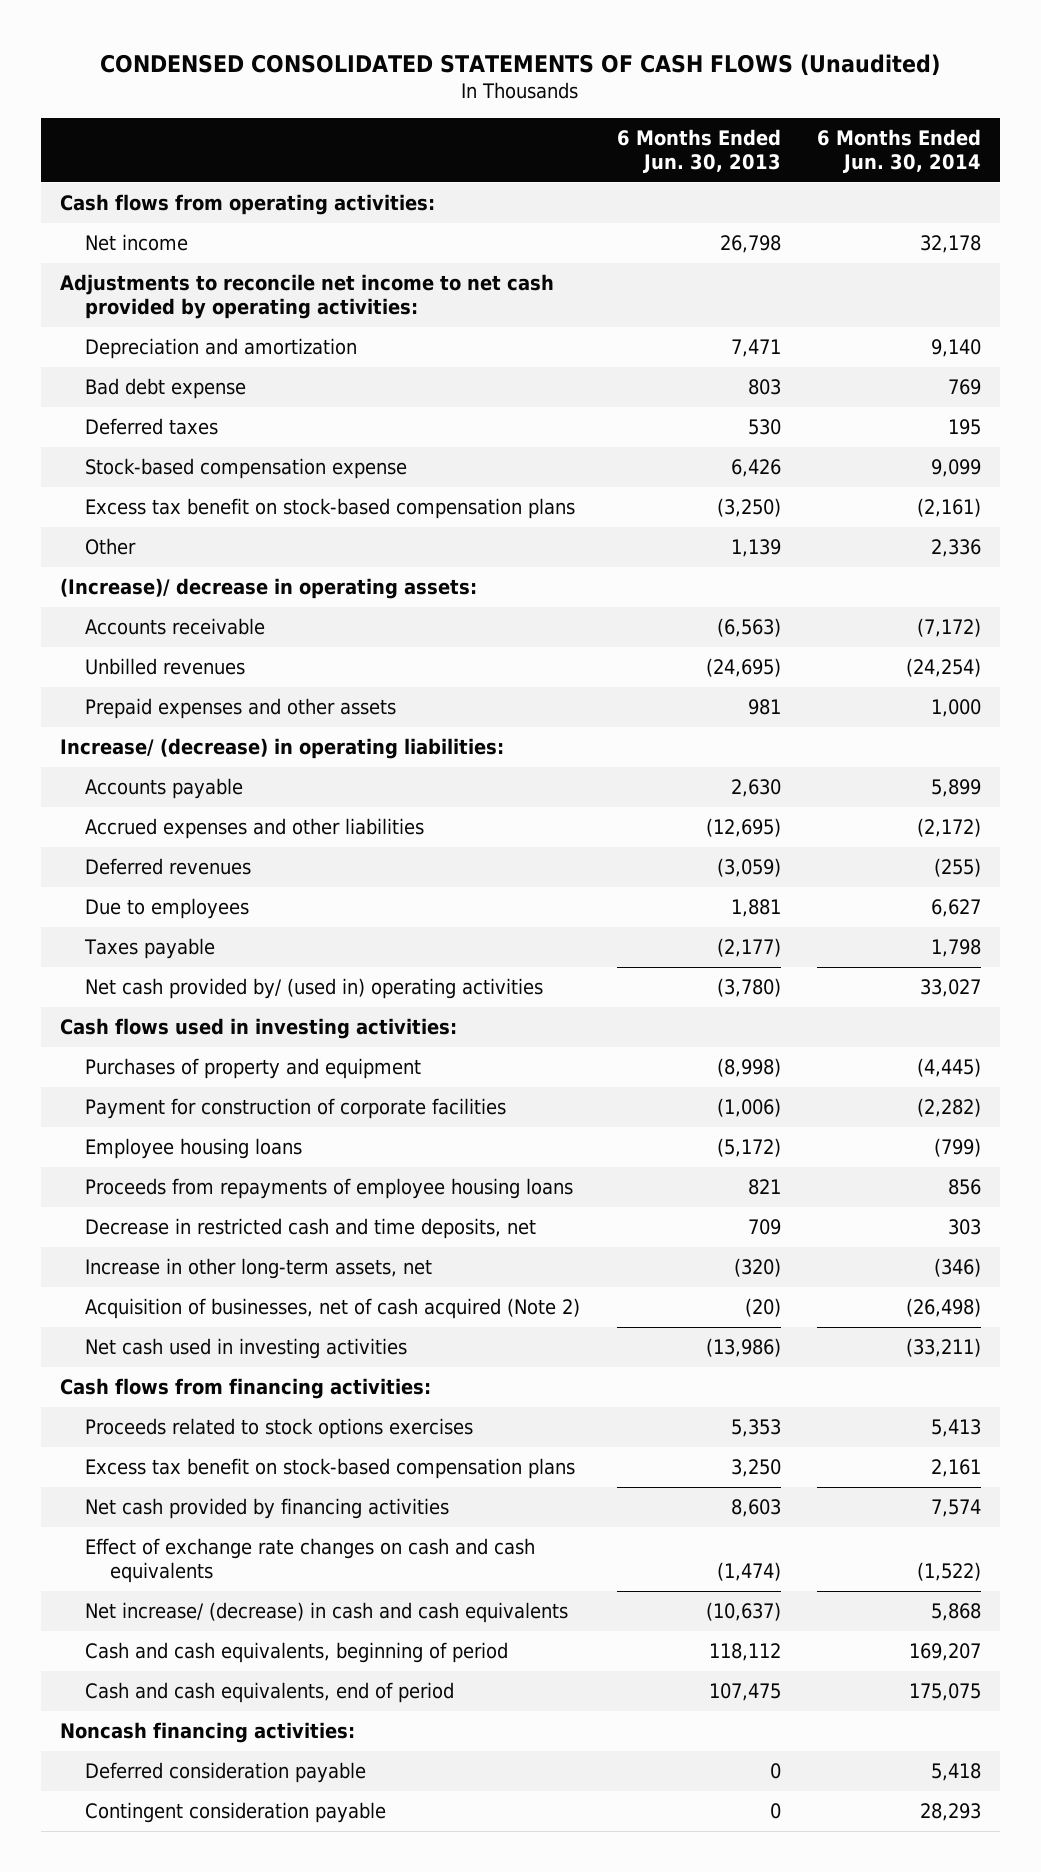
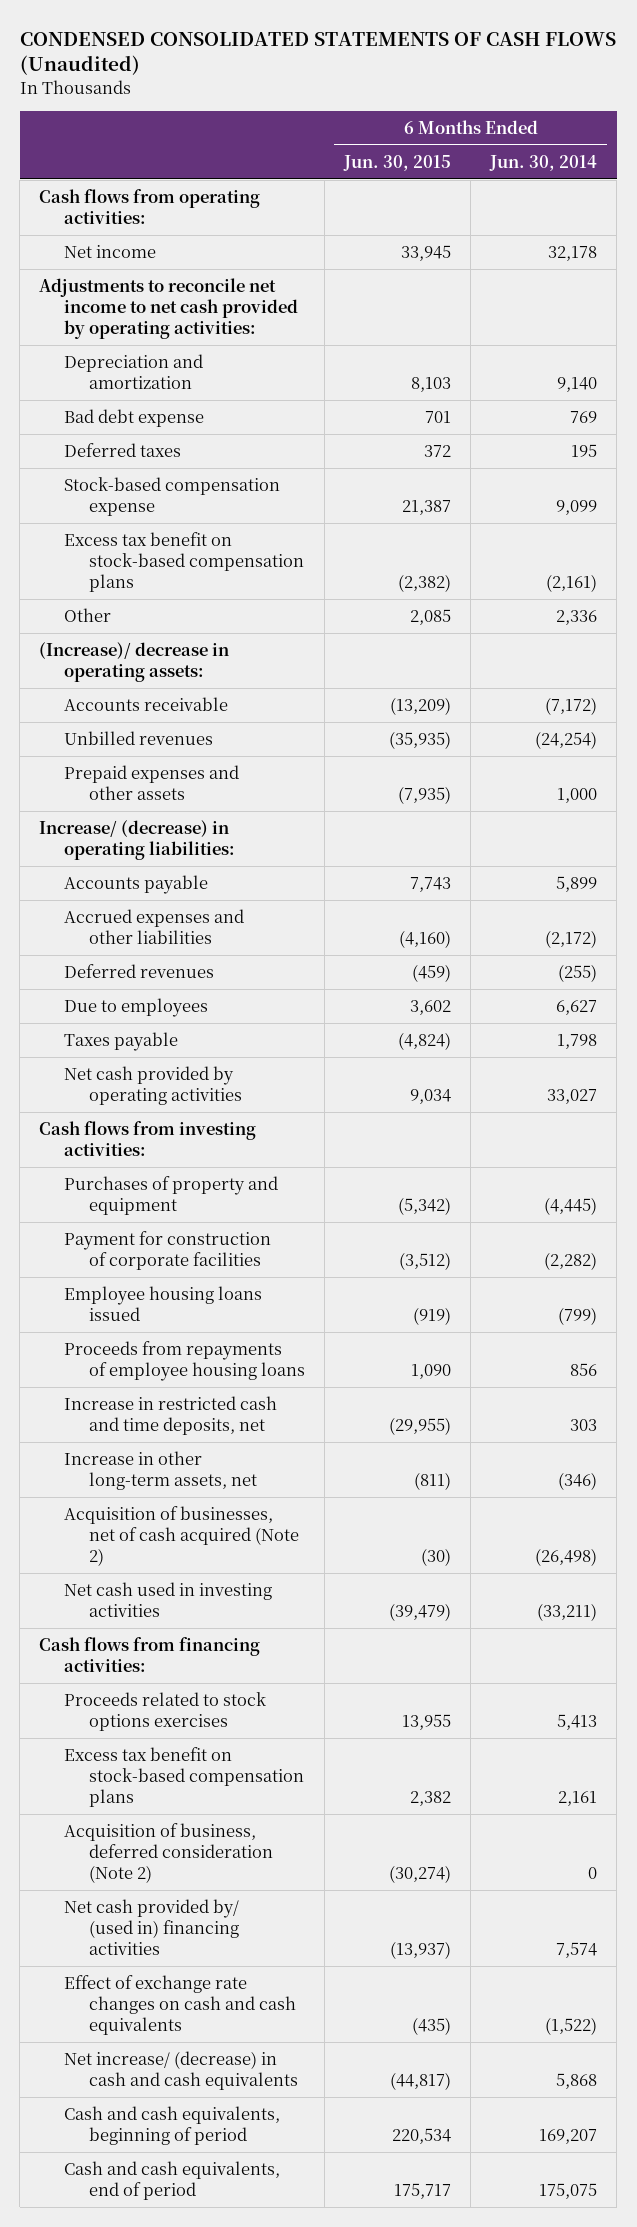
- | 6 Months Ended Jun. 30, 2013 | 6 Months Ended Jun. 30, 2014
+ | 6 Months Ended Jun. 30, 2015 | 6 Months Ended Jun. 30, 2014
- Net cash provided by/ (used in) operating activities | (3,780) | 33,027
- Cash flows used in investing activities:
+ Net cash provided by operating activities | 9,034 | 33,027
+ Cash flows from investing activities:
- Employee housing loans | (5,172) | (799)
+ Employee housing loans issued | (919) | (799)
- Decrease in restricted cash and time deposits, net | 709 | 303
+ Increase in restricted cash and time deposits, net | (29,955) | 303
- Net cash provided by financing activities | 8,603 | 7,574
+ Acquisition of business, deferred consideration (Note 2) | (30,274) | 0
+ Net cash provided by/ (used in) financing activities | (13,937) | 7,574
- Noncash financing activities:
- Deferred consideration payable | 0 | 5,418
- Contingent consideration payable | 0 | 28,293

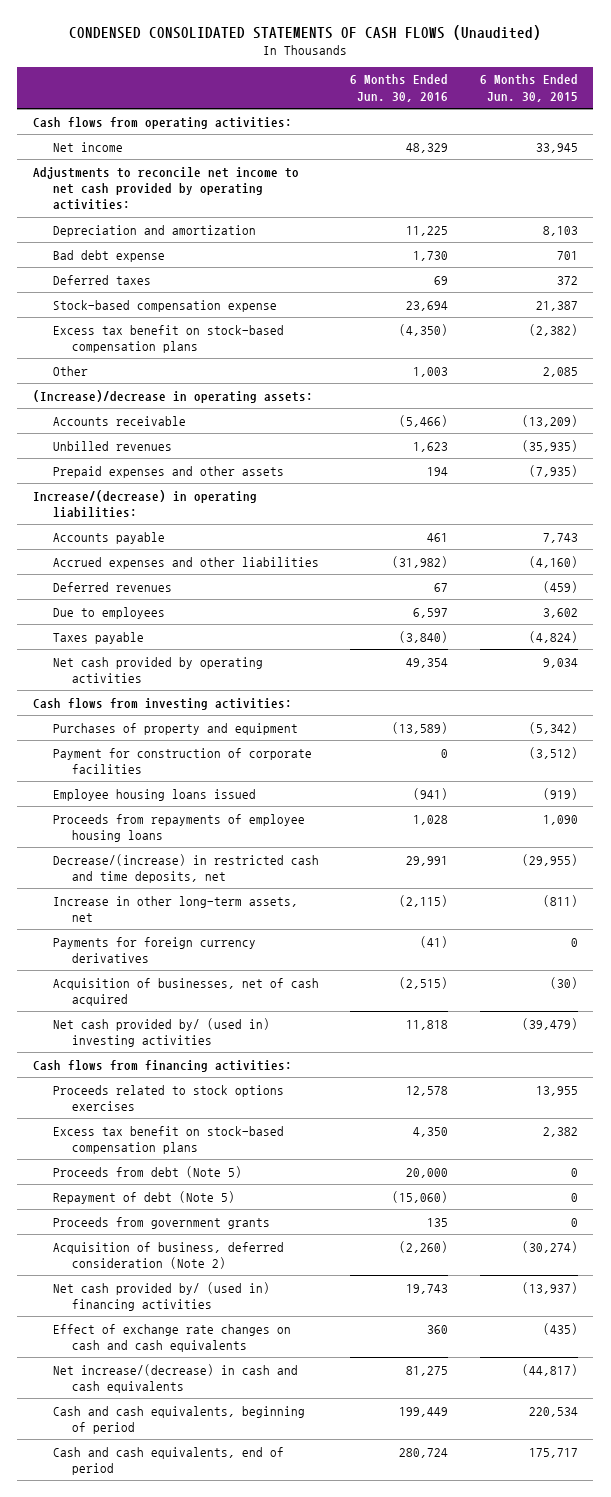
- | 6 Months Ended Jun. 30, 2015 | 6 Months Ended Jun. 30, 2014
+ | 6 Months Ended Jun. 30, 2016 | 6 Months Ended Jun. 30, 2015
- (Increase)/ decrease in operating assets:
+ (Increase)/decrease in operating assets:
- Increase/ (decrease) in operating liabilities:
+ Increase/(decrease) in operating liabilities:
- Increase in restricted cash and time deposits, net | (29,955) | 303
+ Decrease/(increase) in restricted cash and time deposits, net | 29,991 | (29,955)
- Acquisition of businesses, net of cash acquired (Note 2) | (30) | (26,498)
- Net cash used in investing activities | (39,479) | (33,211)
+ Payments for foreign currency derivatives | (41) | 0
+ Acquisition of businesses, net of cash acquired | (2,515) | (30)
+ Net cash provided by/ (used in) investing activities | 11,818 | (39,479)
+ Proceeds from debt (Note 5) | 20,000 | 0
+ Repayment of debt (Note 5) | (15,060) | 0
+ Proceeds from government grants | 135 | 0
- Net increase/ (decrease) in cash and cash equivalents | (44,817) | 5,868
+ Net increase/(decrease) in cash and cash equivalents | 81,275 | (44,817)

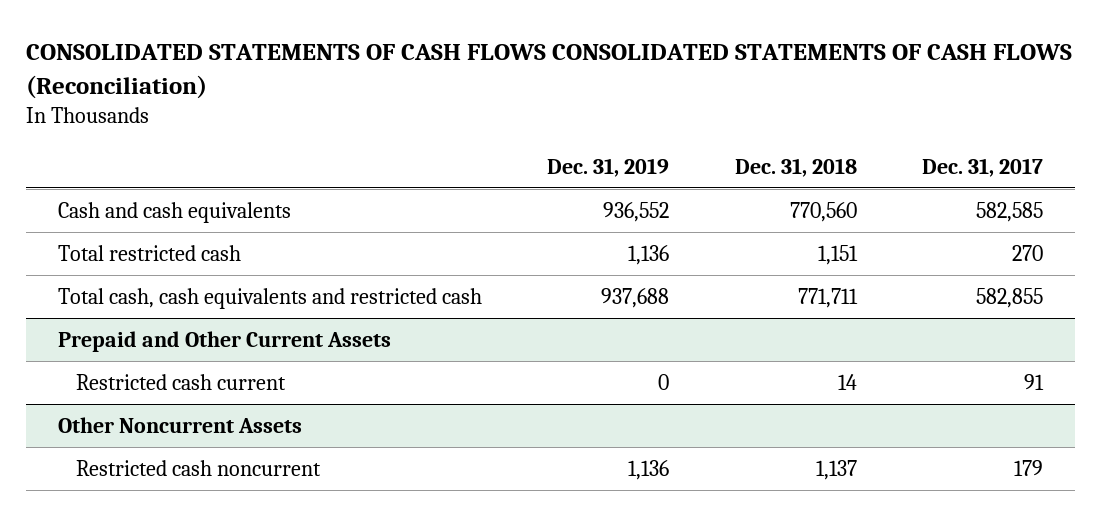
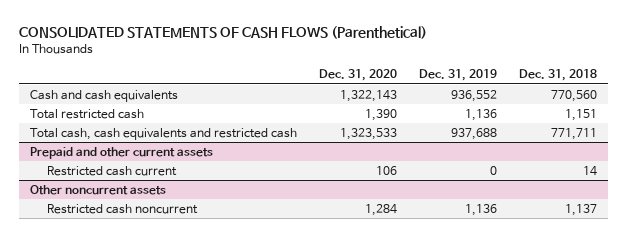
- CONSOLIDATED STATEMENTS OF CASH FLOWS CONSOLIDATED STATEMENTS OF CASH FLOWS (Reconciliation)
+ CONSOLIDATED STATEMENTS OF CASH FLOWS (Parenthetical)
- | Dec. 31, 2019 | Dec. 31, 2018 | Dec. 31, 2017
+ | Dec. 31, 2020 | Dec. 31, 2019 | Dec. 31, 2018
- Prepaid and Other Current Assets
+ Prepaid and other current assets
- Other Noncurrent Assets
+ Other noncurrent assets

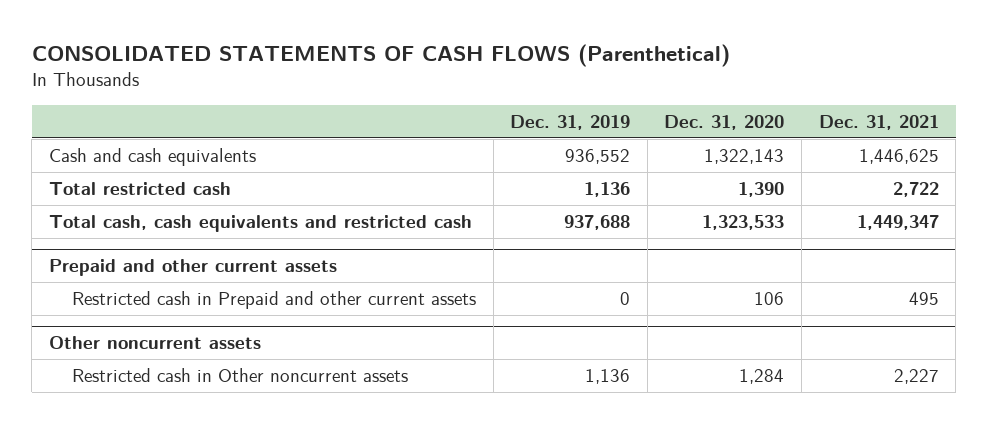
- | Dec. 31, 2020 | Dec. 31, 2019 | Dec. 31, 2018
+ | Dec. 31, 2019 | Dec. 31, 2020 | Dec. 31, 2021
@ Prepaid and other current assets
- Restricted cash current | 106 | 0 | 14
+ Restricted cash in Prepaid and other current assets | 0 | 106 | 495
@ Other noncurrent assets
- Restricted cash noncurrent | 1,284 | 1,136 | 1,137
+ Restricted cash in Other noncurrent assets | 1,136 | 1,284 | 2,227

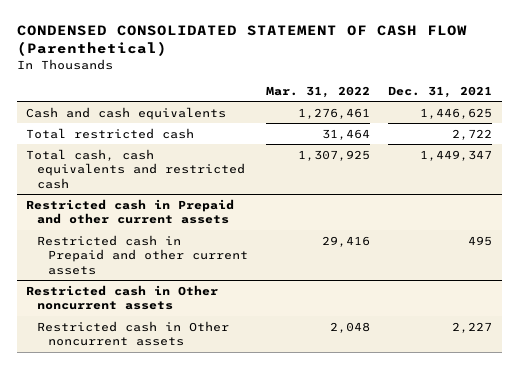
- CONSOLIDATED STATEMENTS OF CASH FLOWS (Parenthetical)
+ CONDENSED CONSOLIDATED STATEMENT OF CASH FLOW (Parenthetical)
- | Dec. 31, 2019 | Dec. 31, 2020 | Dec. 31, 2021
+ | Mar. 31, 2022 | Dec. 31, 2021
- Prepaid and other current assets
+ Restricted cash in Prepaid and other current assets
- Other noncurrent assets
+ Restricted cash in Other noncurrent assets

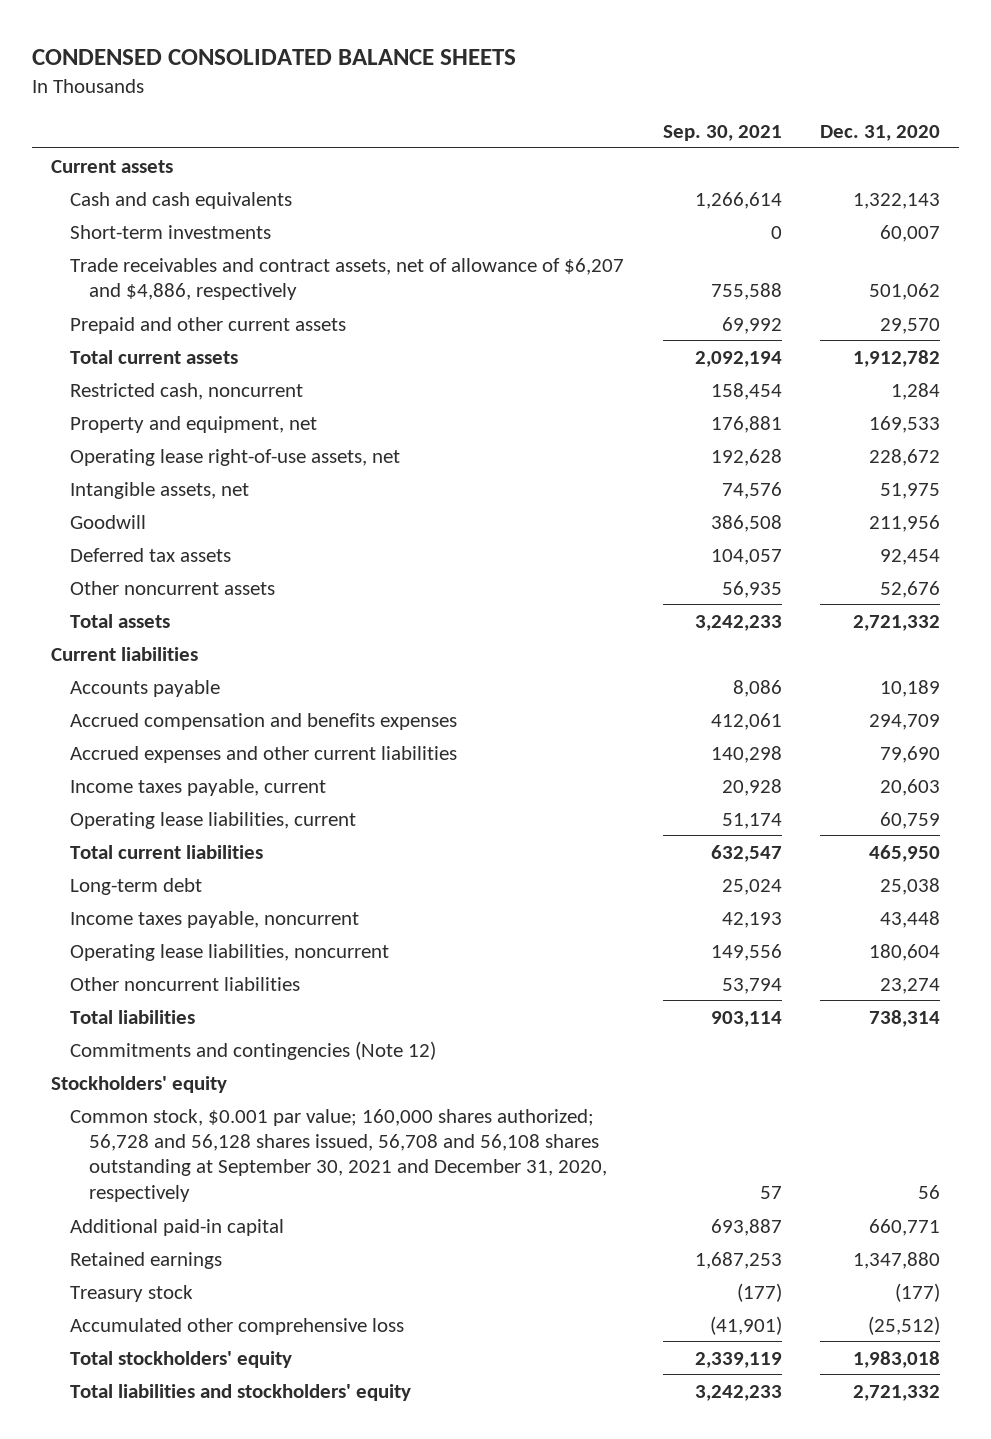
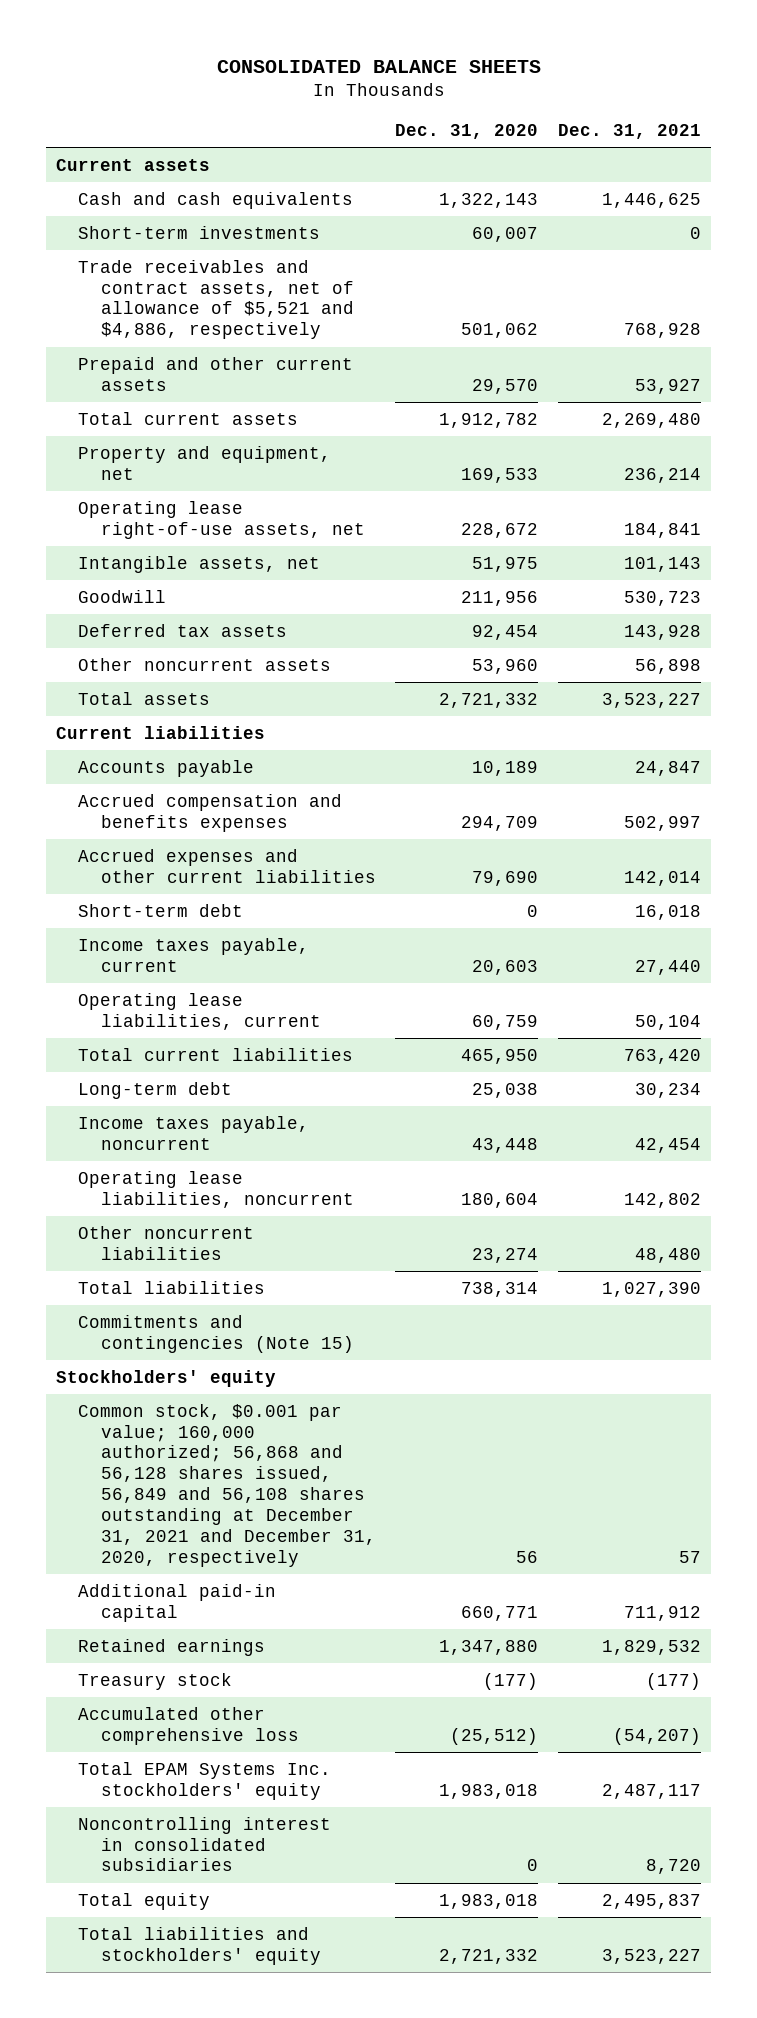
- CONDENSED CONSOLIDATED BALANCE SHEETS
+ CONSOLIDATED BALANCE SHEETS
- | Sep. 30, 2021 | Dec. 31, 2020
+ | Dec. 31, 2020 | Dec. 31, 2021
- Trade receivables and contract assets, net of allowance of $6,207 and $4,886, respectively | 755,588 | 501,062
+ Trade receivables and contract assets, net of allowance of $5,521 and $4,886, respectively | 501,062 | 768,928
- Restricted cash, noncurrent | 158,454 | 1,284
- Other noncurrent assets | 56,935 | 52,676
+ Other noncurrent assets | 53,960 | 56,898
+ Short-term debt | 0 | 16,018
- Commitments and contingencies (Note 12)
+ Commitments and contingencies (Note 15)
- Common stock, $0.001 par value; 160,000 shares authorized; 56,728 and 56,128 shares issued, 56,708 and 56,108 shares outstanding at September 30, 2021 and December 31, 2020, respectively | 57 | 56
+ Common stock, $0.001 par value; 160,000 authorized; 56,868 and 56,128 shares issued, 56,849 and 56,108 shares outstanding at December 31, 2021 and December 31, 2020, respectively | 56 | 57
- Total stockholders' equity | 2,339,119 | 1,983,018
+ Total EPAM Systems Inc. stockholders' equity | 1,983,018 | 2,487,117
+ Noncontrolling interest in consolidated subsidiaries | 0 | 8,720
+ Total equity | 1,983,018 | 2,495,837

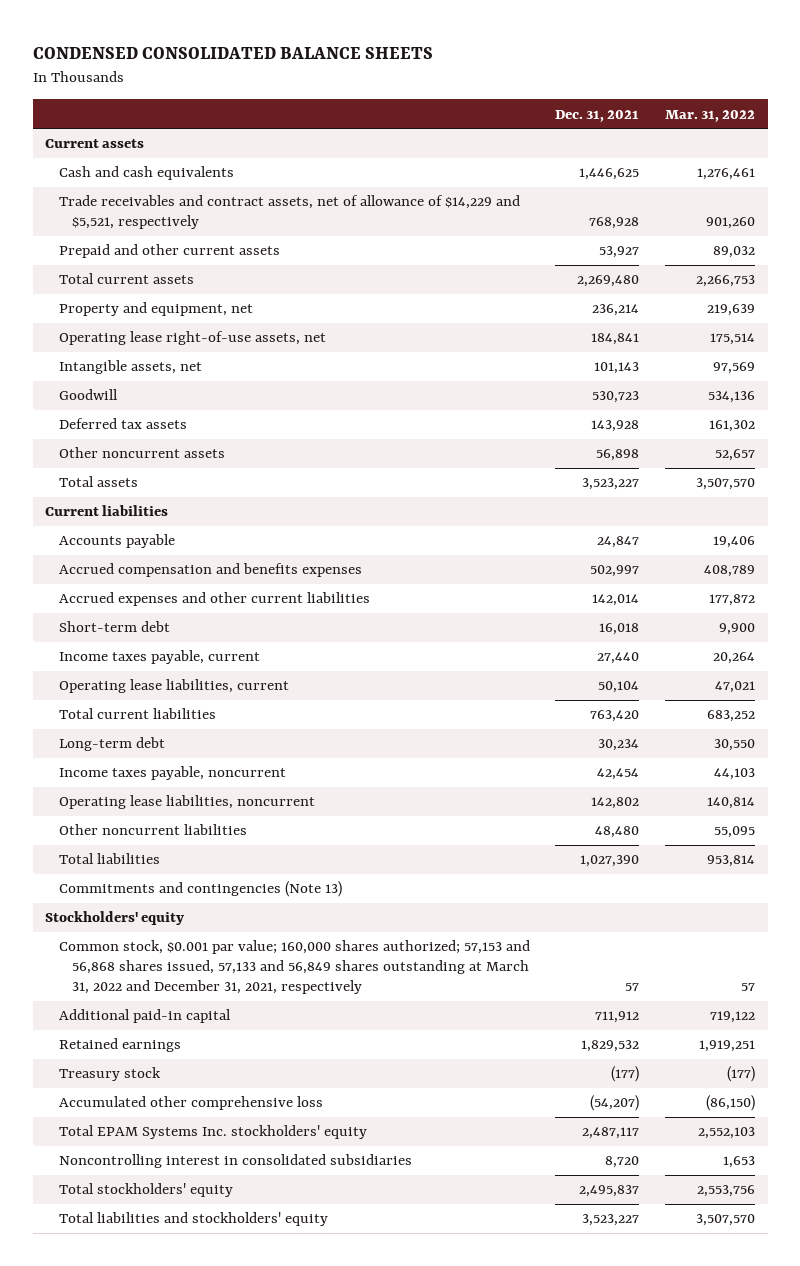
- CONSOLIDATED BALANCE SHEETS
+ CONDENSED CONSOLIDATED BALANCE SHEETS
- | Dec. 31, 2020 | Dec. 31, 2021
+ | Dec. 31, 2021 | Mar. 31, 2022
- Short-term investments | 60,007 | 0
- Trade receivables and contract assets, net of allowance of $5,521 and $4,886, respectively | 501,062 | 768,928
+ Trade receivables and contract assets, net of allowance of $14,229 and $5,521, respectively | 768,928 | 901,260
- Commitments and contingencies (Note 15)
+ Commitments and contingencies (Note 13)
- Common stock, $0.001 par value; 160,000 authorized; 56,868 and 56,128 shares issued, 56,849 and 56,108 shares outstanding at December 31, 2021 and December 31, 2020, respectively | 56 | 57
+ Common stock, $0.001 par value; 160,000 shares authorized; 57,153 and 56,868 shares issued, 57,133 and 56,849 shares outstanding at March 31, 2022 and December 31, 2021, respectively | 57 | 57
- Total equity | 1,983,018 | 2,495,837
+ Total stockholders' equity | 2,495,837 | 2,553,756

